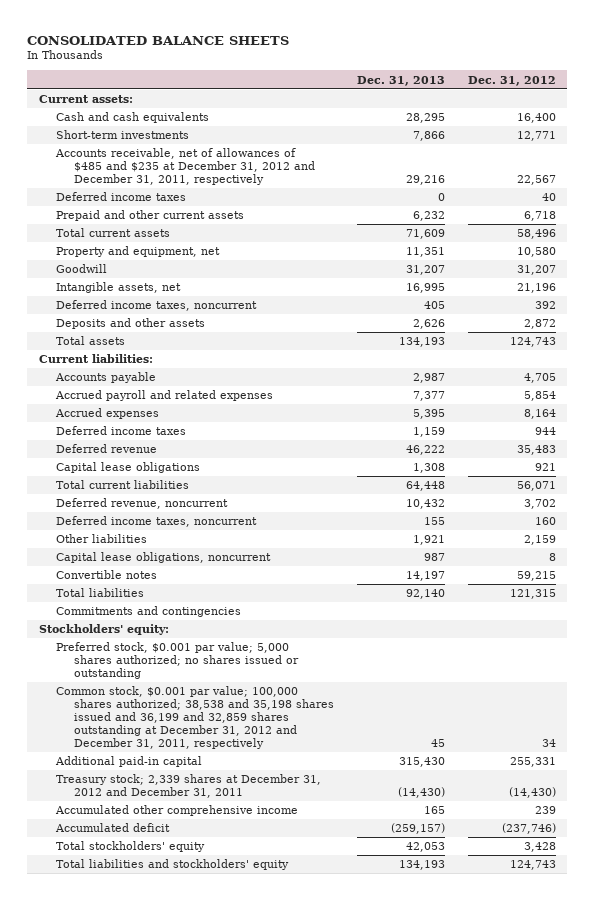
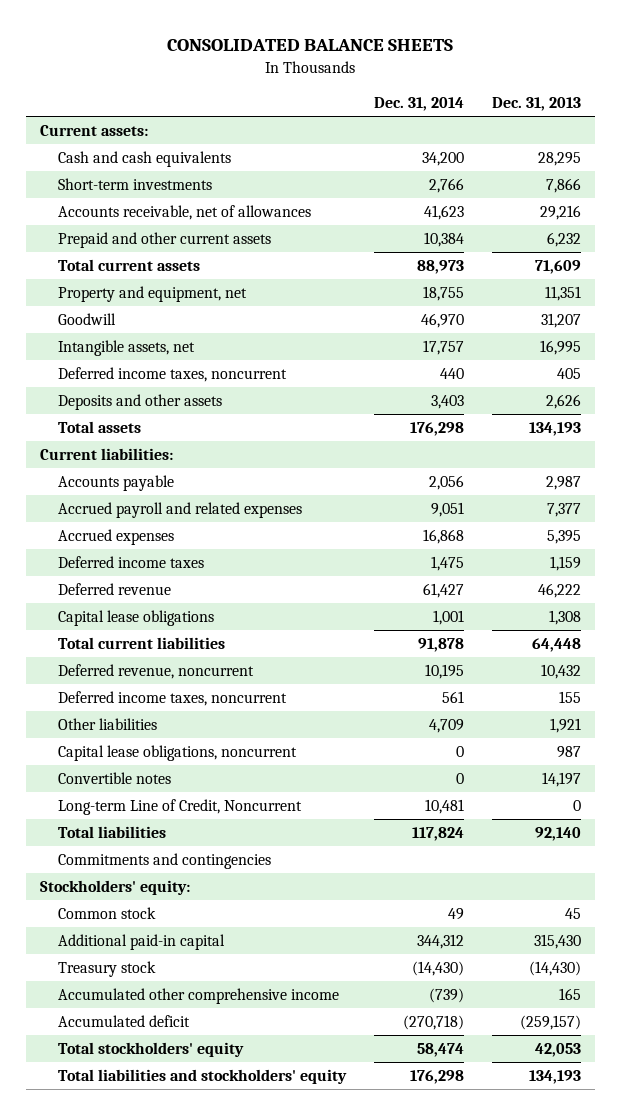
- | Dec. 31, 2013 | Dec. 31, 2012
+ | Dec. 31, 2014 | Dec. 31, 2013
- Accounts receivable, net of allowances of $485 and $235 at December 31, 2012 and December 31, 2011, respectively | 29,216 | 22,567
- Deferred income taxes | 0 | 40
+ Accounts receivable, net of allowances | 41,623 | 29,216
+ Long-term Line of Credit, Noncurrent | 10,481 | 0
- Preferred stock, $0.001 par value; 5,000 shares authorized; no shares issued or outstanding
- Common stock, $0.001 par value; 100,000 shares authorized; 38,538 and 35,198 shares issued and 36,199 and 32,859 shares outstanding at December 31, 2012 and December 31, 2011, respectively | 45 | 34
+ Common stock | 49 | 45
- Treasury stock; 2,339 shares at December 31, 2012 and December 31, 2011 | (14,430) | (14,430)
+ Treasury stock | (14,430) | (14,430)

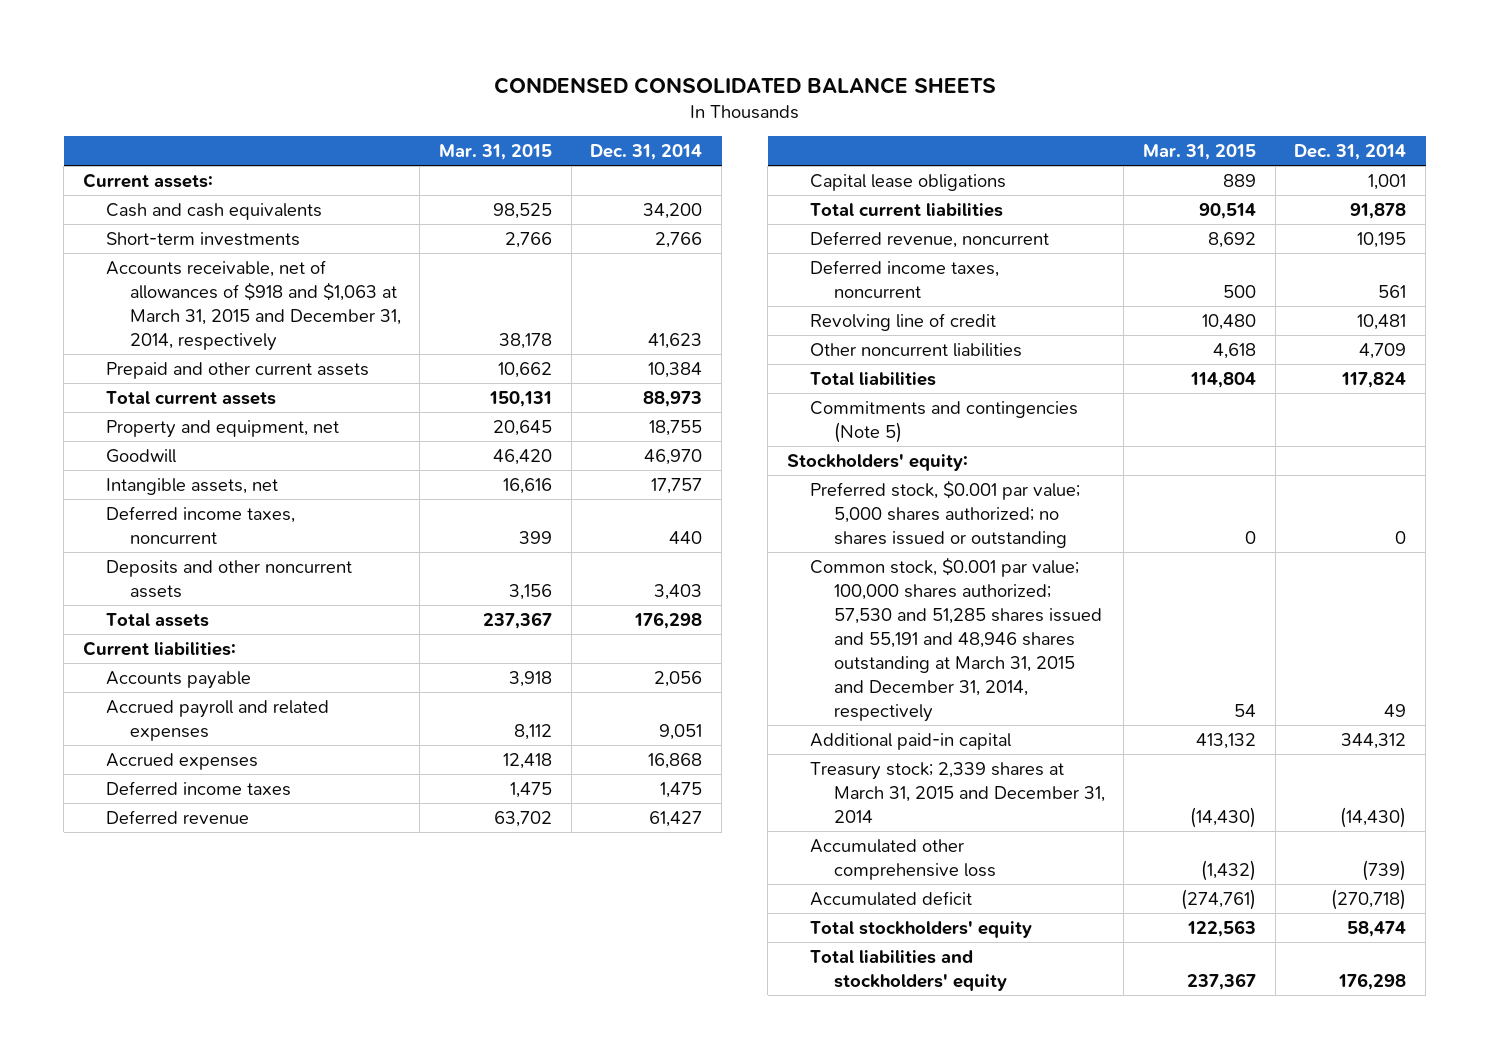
- CONSOLIDATED BALANCE SHEETS
+ CONDENSED CONSOLIDATED BALANCE SHEETS
- | Dec. 31, 2014 | Dec. 31, 2013
+ | Mar. 31, 2015 | Dec. 31, 2014
- Accounts receivable, net of allowances | 41,623 | 29,216
+ Accounts receivable, net of allowances of $918 and $1,063 at March 31, 2015 and December 31, 2014, respectively | 38,178 | 41,623
- Deposits and other assets | 3,403 | 2,626
+ Deposits and other noncurrent assets | 3,156 | 3,403
- Other liabilities | 4,709 | 1,921
- Capital lease obligations, noncurrent | 0 | 987
- Convertible notes | 0 | 14,197
- Long-term Line of Credit, Noncurrent | 10,481 | 0
+ Revolving line of credit | 10,480 | 10,481
+ Other noncurrent liabilities | 4,618 | 4,709
- Commitments and contingencies
+ Commitments and contingencies (Note 5)
- Common stock | 49 | 45
+ Preferred stock, $0.001 par value; 5,000 shares authorized; no shares issued or outstanding | 0 | 0
+ Common stock, $0.001 par value; 100,000 shares authorized; 57,530 and 51,285 shares issued and 55,191 and 48,946 shares outstanding at March 31, 2015 and December 31, 2014, respectively | 54 | 49
- Treasury stock | (14,430) | (14,430)
- Accumulated other comprehensive income | (739) | 165
+ Treasury stock; 2,339 shares at March 31, 2015 and December 31, 2014 | (14,430) | (14,430)
+ Accumulated other comprehensive loss | (1,432) | (739)

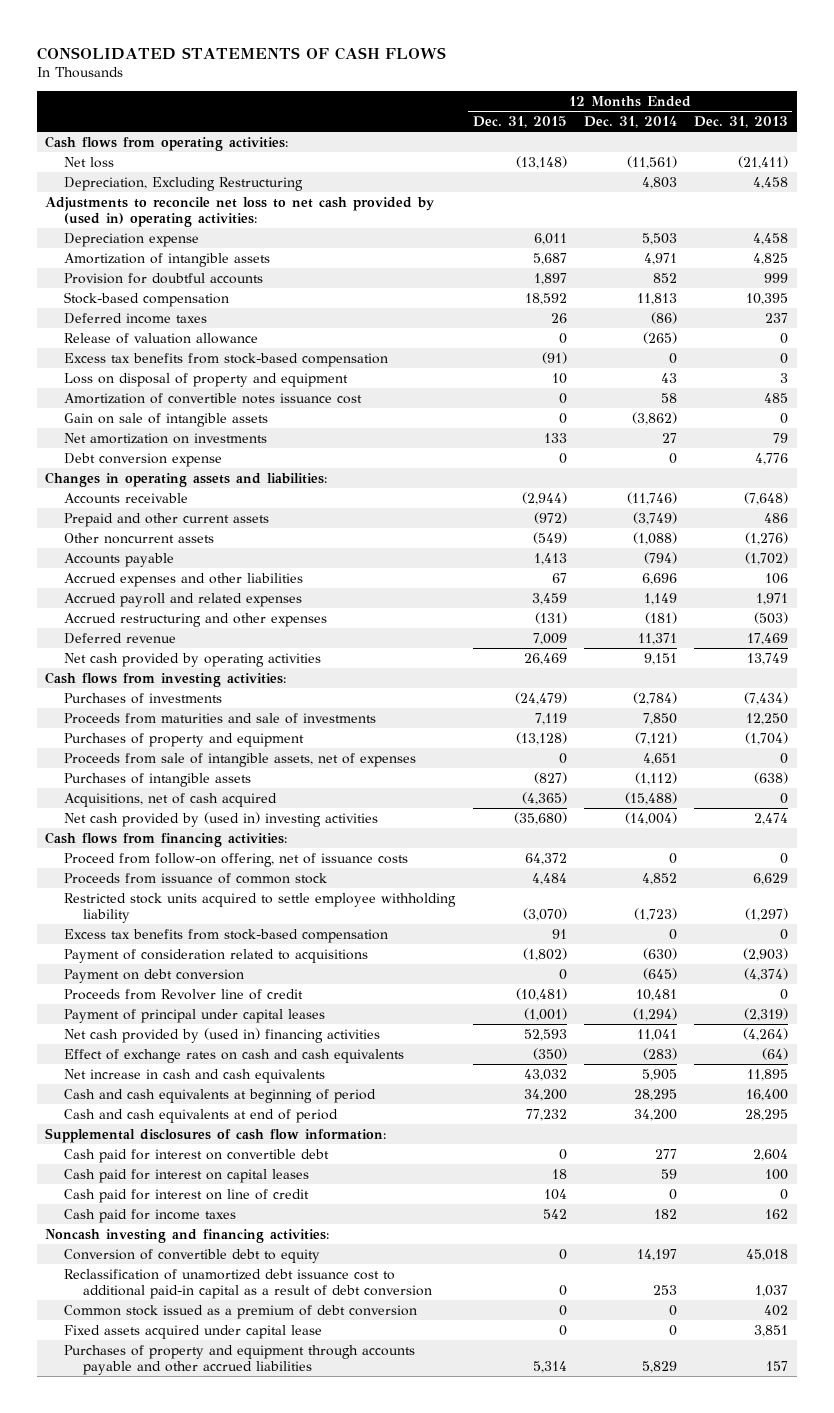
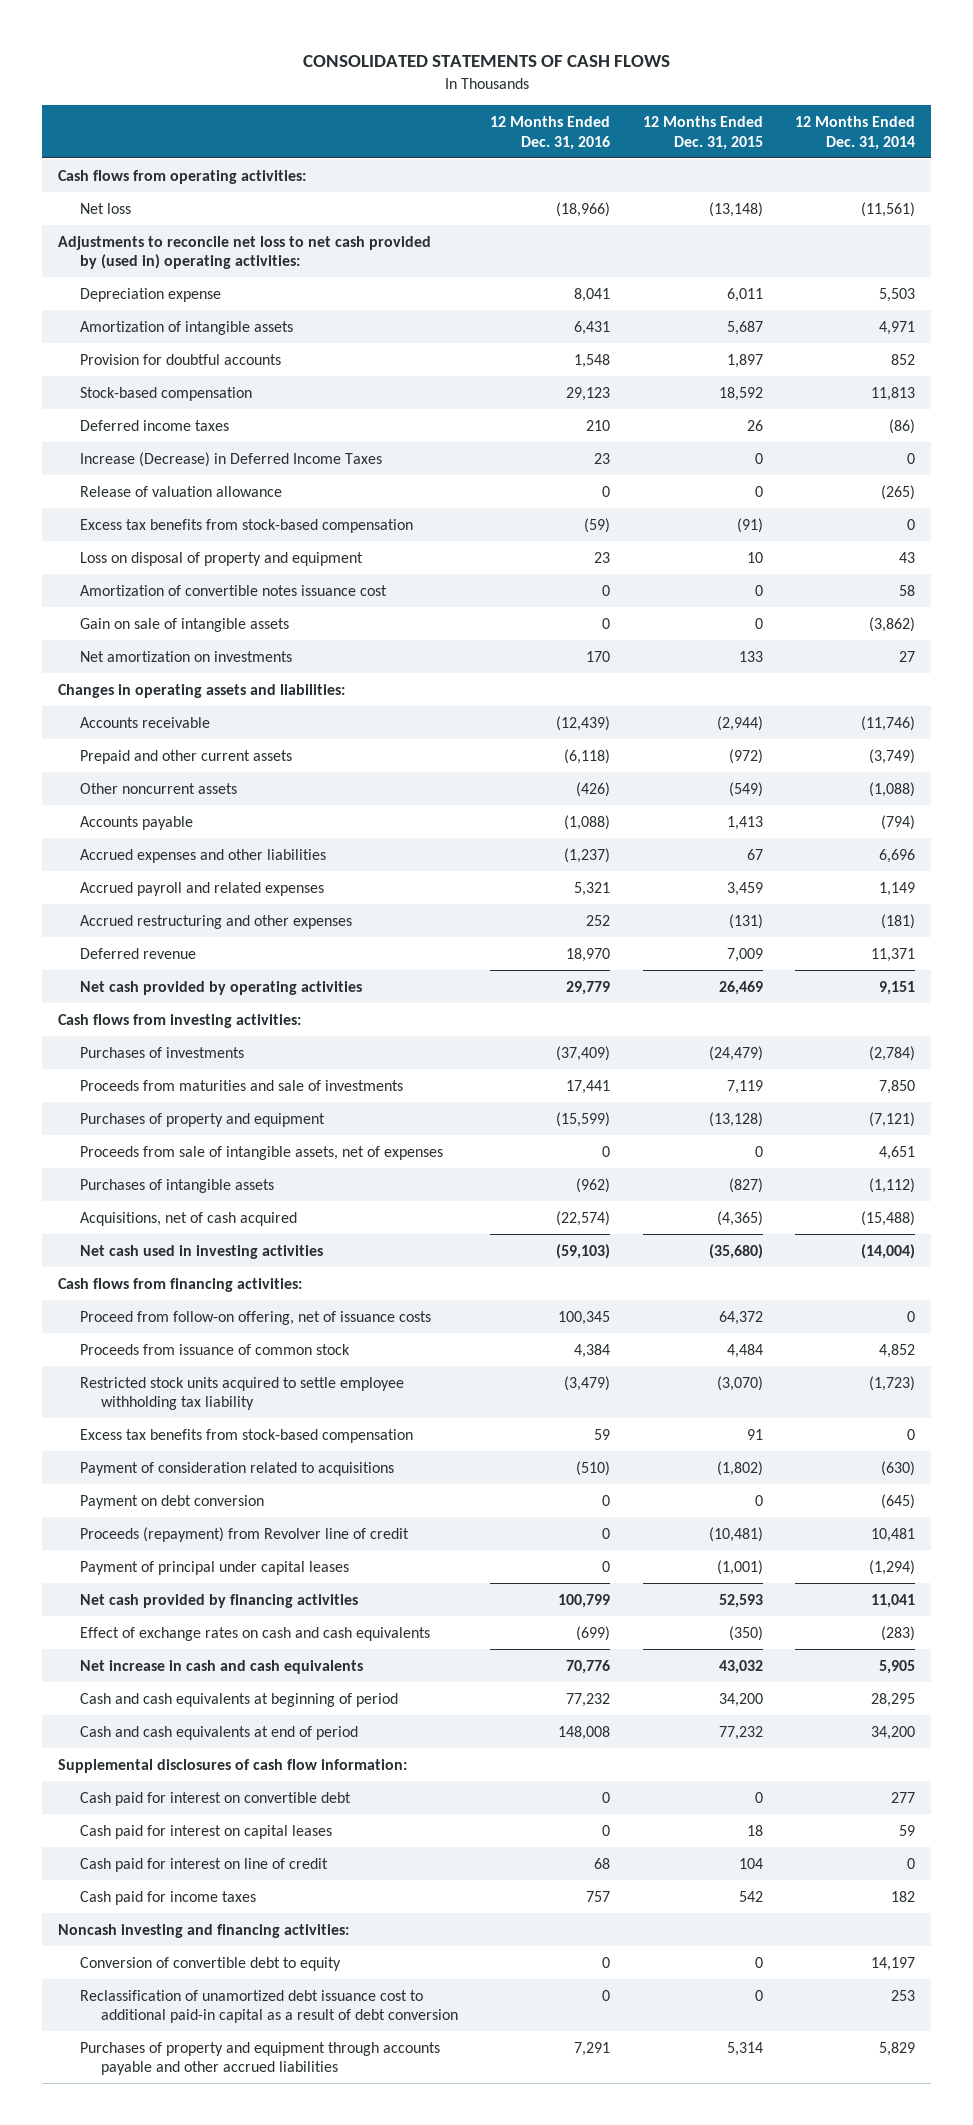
- | 12 Months Ended Dec. 31, 2015 | 12 Months Ended Dec. 31, 2014 | 12 Months Ended Dec. 31, 2013
+ | 12 Months Ended Dec. 31, 2016 | 12 Months Ended Dec. 31, 2015 | 12 Months Ended Dec. 31, 2014
- Depreciation, Excluding Restructuring | | 4,803 | 4,458
+ Increase (Decrease) in Deferred Income Taxes | 23 | 0 | 0
- Debt conversion expense | 0 | 0 | 4,776
- Net cash provided by (used in) investing activities | (35,680) | (14,004) | 2,474
+ Net cash used in investing activities | (59,103) | (35,680) | (14,004)
- Restricted stock units acquired to settle employee withholding liability | (3,070) | (1,723) | (1,297)
+ Restricted stock units acquired to settle employee withholding tax liability | (3,479) | (3,070) | (1,723)
- Proceeds from Revolver line of credit | (10,481) | 10,481 | 0
+ Proceeds (repayment) from Revolver line of credit | 0 | (10,481) | 10,481
- Net cash provided by (used in) financing activities | 52,593 | 11,041 | (4,264)
+ Net cash provided by financing activities | 100,799 | 52,593 | 11,041
- Common stock issued as a premium of debt conversion | 0 | 0 | 402
- Fixed assets acquired under capital lease | 0 | 0 | 3,851

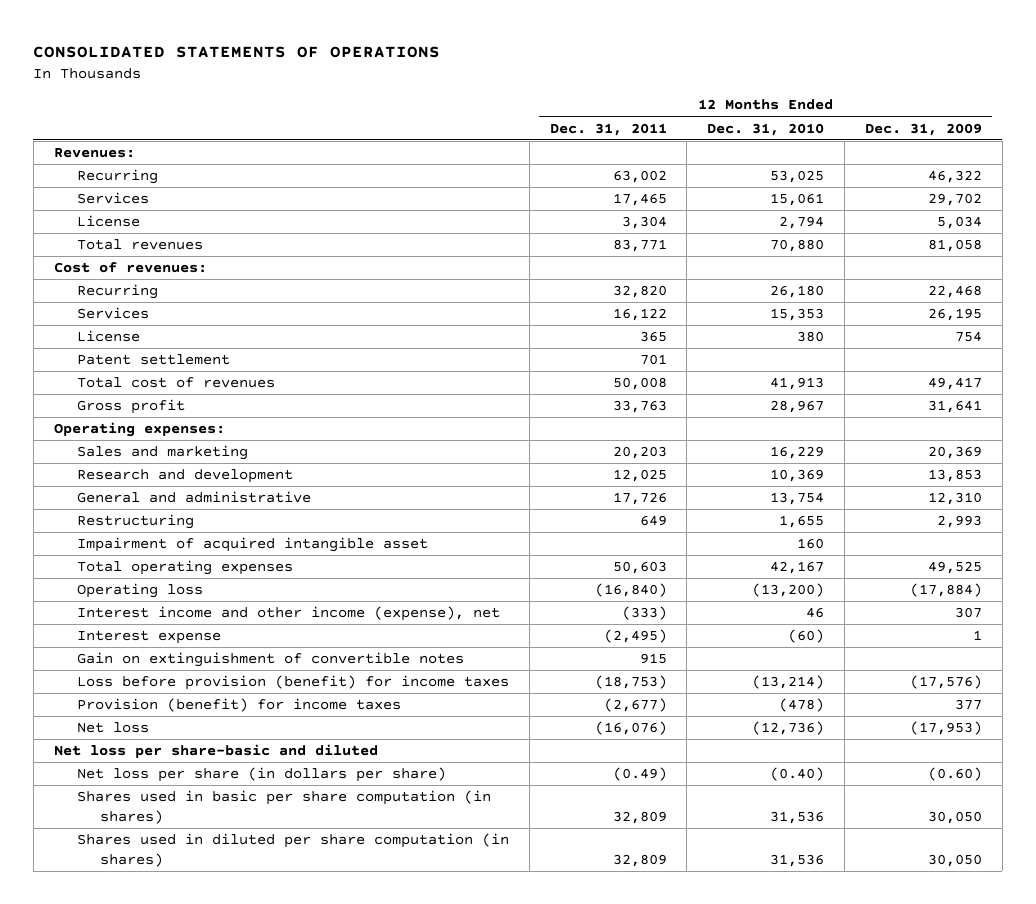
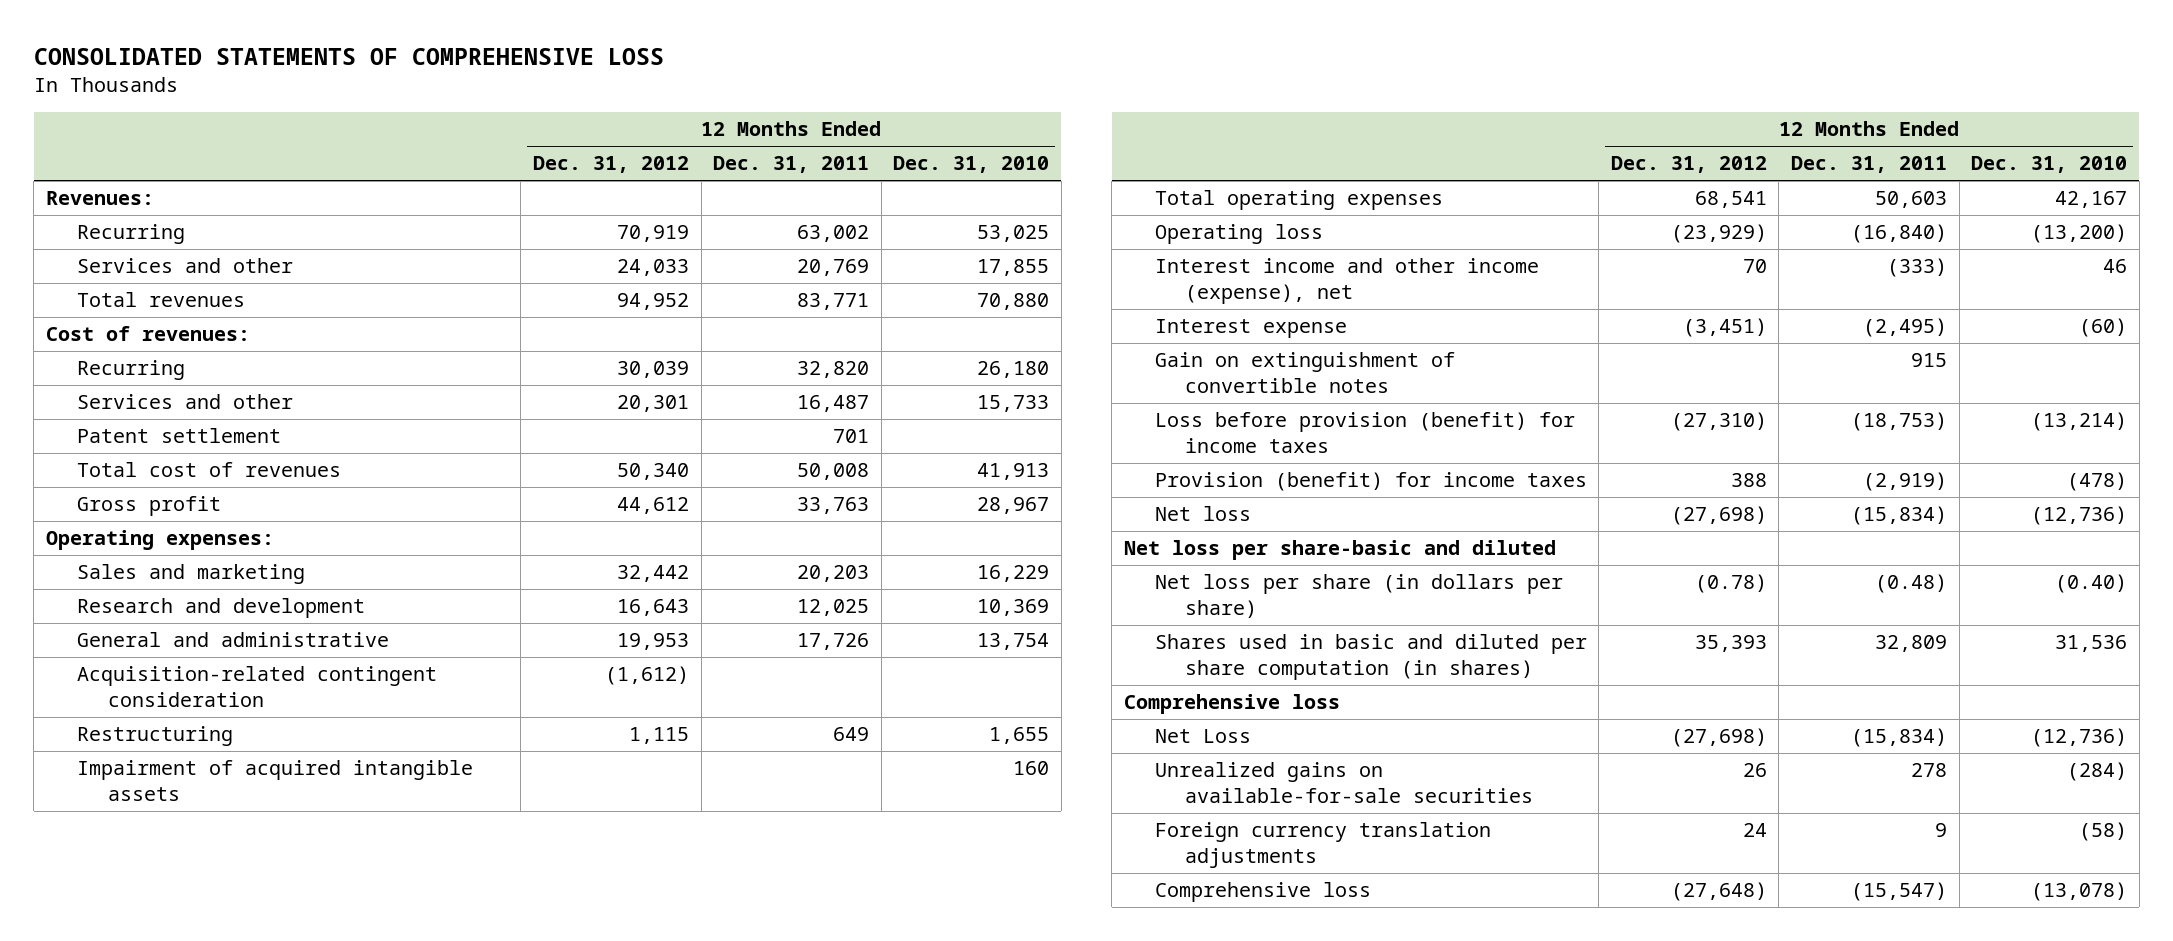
- CONSOLIDATED STATEMENTS OF OPERATIONS
+ CONSOLIDATED STATEMENTS OF COMPREHENSIVE LOSS
- | 12 Months Ended Dec. 31, 2011 | 12 Months Ended Dec. 31, 2010 | 12 Months Ended Dec. 31, 2009
+ | 12 Months Ended Dec. 31, 2012 | 12 Months Ended Dec. 31, 2011 | 12 Months Ended Dec. 31, 2010
- Services | 17,465 | 15,061 | 29,702
- License | 3,304 | 2,794 | 5,034
+ Services and other | 24,033 | 20,769 | 17,855
- Services | 16,122 | 15,353 | 26,195
- License | 365 | 380 | 754
+ Services and other | 20,301 | 16,487 | 15,733
+ Acquisition-related contingent consideration | (1,612) | |
- Impairment of acquired intangible asset | | 160 |
+ Impairment of acquired intangible assets | | | 160
- Provision (benefit) for income taxes | (2,677) | (478) | 377
- Net loss | (16,076) | (12,736) | (17,953)
+ Provision (benefit) for income taxes | 388 | (2,919) | (478)
+ Net loss | (27,698) | (15,834) | (12,736)
- Net loss per share (in dollars per share) | (0.49) | (0.40) | (0.60)
- Shares used in basic per share computation (in shares) | 32,809 | 31,536 | 30,050
- Shares used in diluted per share computation (in shares) | 32,809 | 31,536 | 30,050
+ Net loss per share (in dollars per share) | (0.78) | (0.48) | (0.40)
+ Shares used in basic and diluted per share computation (in shares) | 35,393 | 32,809 | 31,536
+ Comprehensive loss
+ Net Loss | (27,698) | (15,834) | (12,736)
+ Unrealized gains on available-for-sale securities | 26 | 278 | (284)
+ Foreign currency translation adjustments | 24 | 9 | (58)
+ Comprehensive loss | (27,648) | (15,547) | (13,078)

